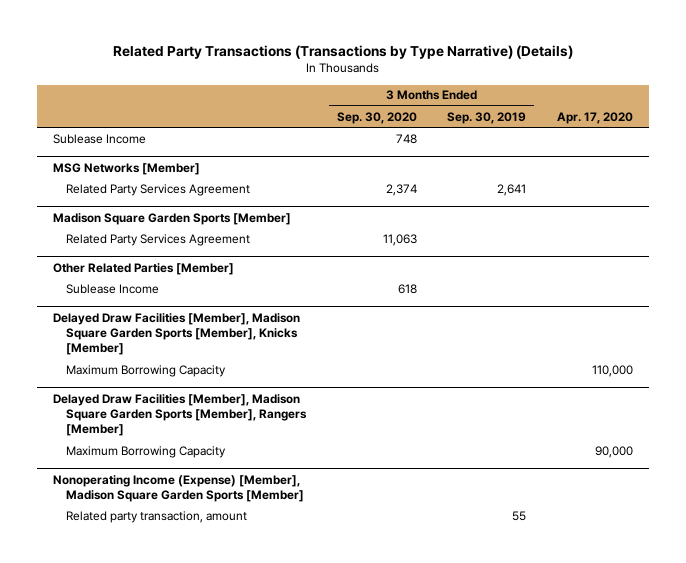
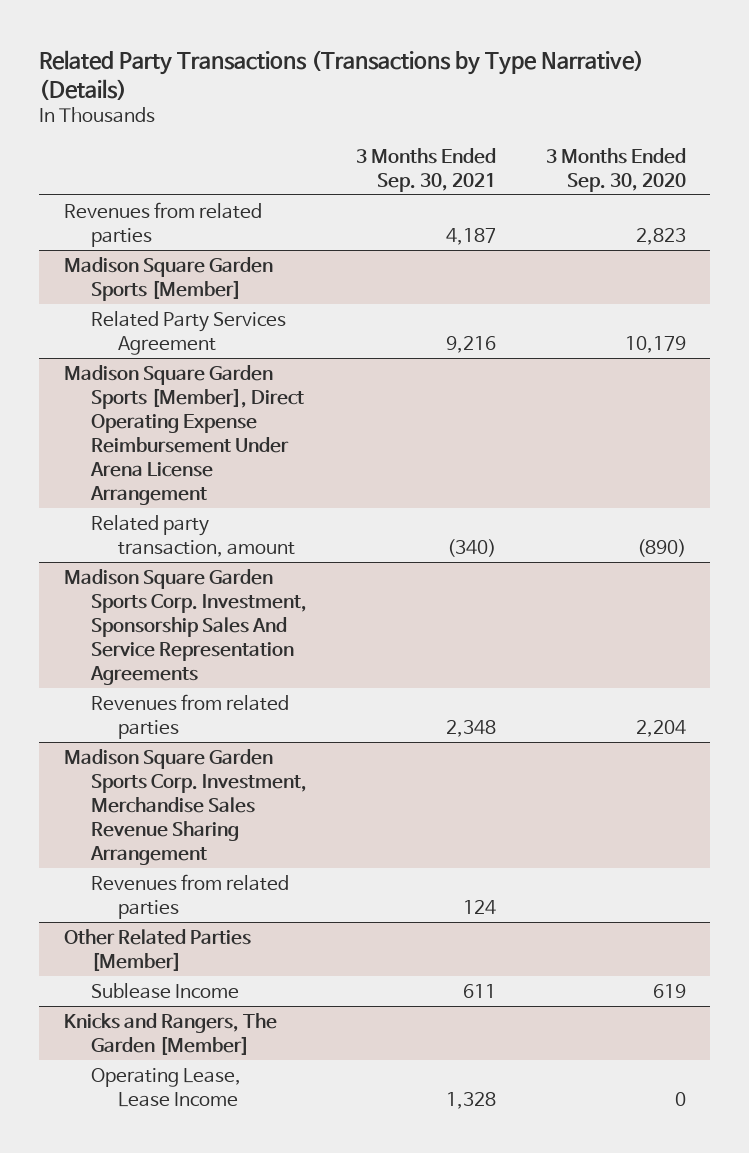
- | 3 Months Ended Sep. 30, 2020 | 3 Months Ended Sep. 30, 2019 | Apr. 17, 2020
+ | 3 Months Ended Sep. 30, 2021 | 3 Months Ended Sep. 30, 2020
- Sublease Income | 748 | |
- MSG Networks [Member]
- Related Party Services Agreement | 2,374 | 2,641 |
+ Revenues from related parties | 4,187 | 2,823
@ Madison Square Garden Sports [Member]
- Related Party Services Agreement | 11,063 | |
+ Related Party Services Agreement | 9,216 | 10,179
+ Madison Square Garden Sports [Member], Direct Operating Expense Reimbursement Under Arena License Arrangement
+ Related party transaction, amount | (340) | (890)
+ Madison Square Garden Sports Corp. Investment, Sponsorship Sales And Service Representation Agreements
+ Revenues from related parties | 2,348 | 2,204
+ Madison Square Garden Sports Corp. Investment, Merchandise Sales Revenue Sharing Arrangement
+ Revenues from related parties | 124 |
@ Other Related Parties [Member]
- Sublease Income | 618 | |
- Delayed Draw Facilities [Member], Madison Square Garden Sports [Member], Knicks [Member]
- Maximum Borrowing Capacity | | | 110,000
- Delayed Draw Facilities [Member], Madison Square Garden Sports [Member], Rangers [Member]
- Maximum Borrowing Capacity | | | 90,000
- Nonoperating Income (Expense) [Member], Madison Square Garden Sports [Member]
- Related party transaction, amount | | 55 |
@ Other Related Parties [Member]
+ Sublease Income | 611 | 619
+ Knicks and Rangers, The Garden [Member]
+ Operating Lease, Lease Income | 1,328 | 0

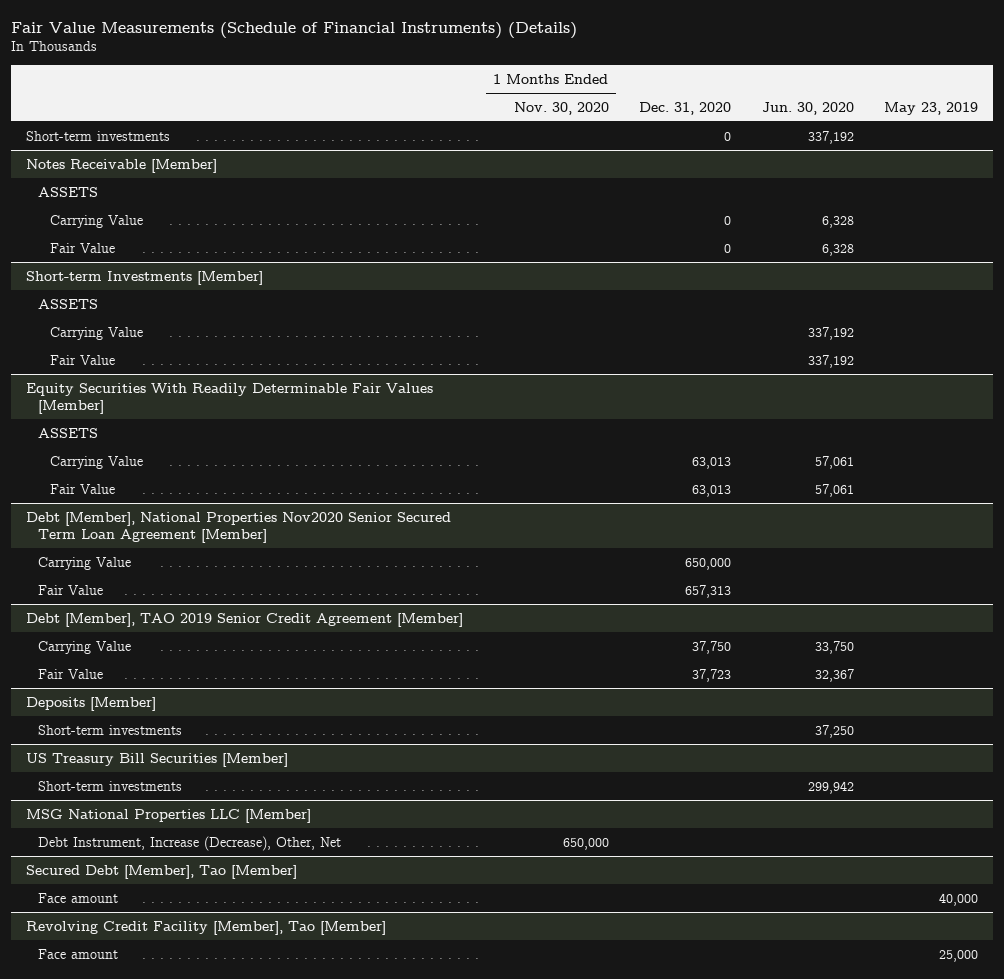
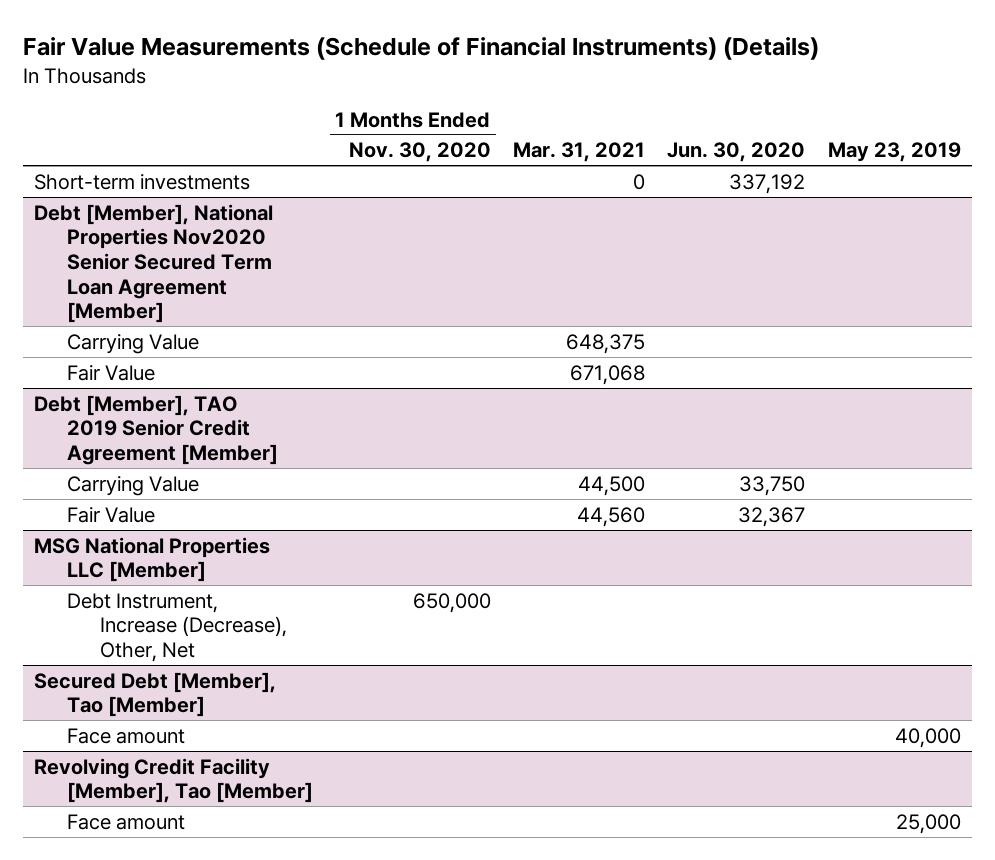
- | 1 Months Ended Nov. 30, 2020 | Dec. 31, 2020 | Jun. 30, 2020 | May 23, 2019
+ | 1 Months Ended Nov. 30, 2020 | Mar. 31, 2021 | Jun. 30, 2020 | May 23, 2019
- Notes Receivable [Member]
- ASSETS
- Carrying Value | | 0 | 6,328 |
- Fair Value | | 0 | 6,328 |
- Short-term Investments [Member]
- ASSETS
- Carrying Value | | | 337,192 |
- Fair Value | | | 337,192 |
- Equity Securities With Readily Determinable Fair Values [Member]
- ASSETS
- Carrying Value | | 63,013 | 57,061 |
- Fair Value | | 63,013 | 57,061 |
- Deposits [Member]
- Short-term investments | | | 37,250 |
- US Treasury Bill Securities [Member]
- Short-term investments | | | 299,942 |

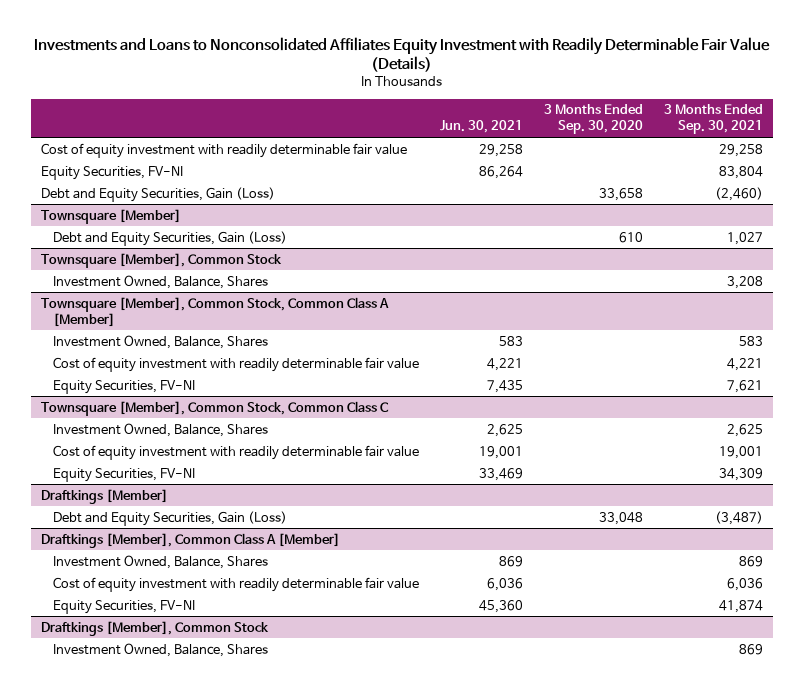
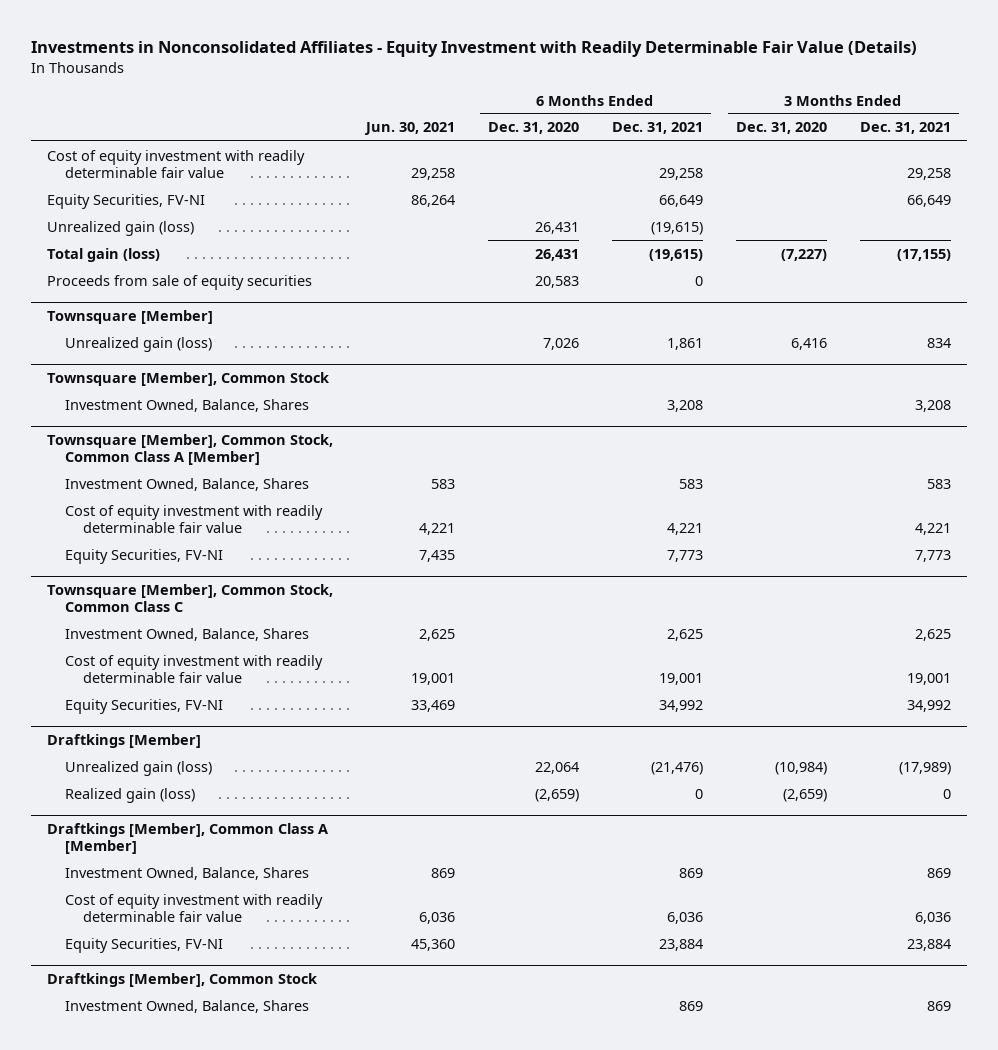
- Investments and Loans to Nonconsolidated Affiliates Equity Investment with Readily Determinable Fair Value (Details)
+ Investments in Nonconsolidated Affiliates - Equity Investment with Readily Determinable Fair Value (Details)
- | Jun. 30, 2021 | 3 Months Ended Sep. 30, 2020 | 3 Months Ended Sep. 30, 2021
+ | Jun. 30, 2021 | 6 Months Ended Dec. 31, 2020 | 6 Months Ended Dec. 31, 2021 | 3 Months Ended Dec. 31, 2020 | 3 Months Ended Dec. 31, 2021
- Debt and Equity Securities, Gain (Loss) | | 33,658 | (2,460)
+ Unrealized gain (loss) | | 26,431 | (19,615) | |
+ Total gain (loss) | | 26,431 | (19,615) | (7,227) | (17,155)
+ Proceeds from sale of equity securities | | 20,583 | 0 | |
@ Townsquare [Member]
- Debt and Equity Securities, Gain (Loss) | | 610 | 1,027
+ Unrealized gain (loss) | | 7,026 | 1,861 | 6,416 | 834
@ Draftkings [Member]
- Debt and Equity Securities, Gain (Loss) | | 33,048 | (3,487)
+ Unrealized gain (loss) | | 22,064 | (21,476) | (10,984) | (17,989)
+ Realized gain (loss) | | (2,659) | 0 | (2,659) | 0

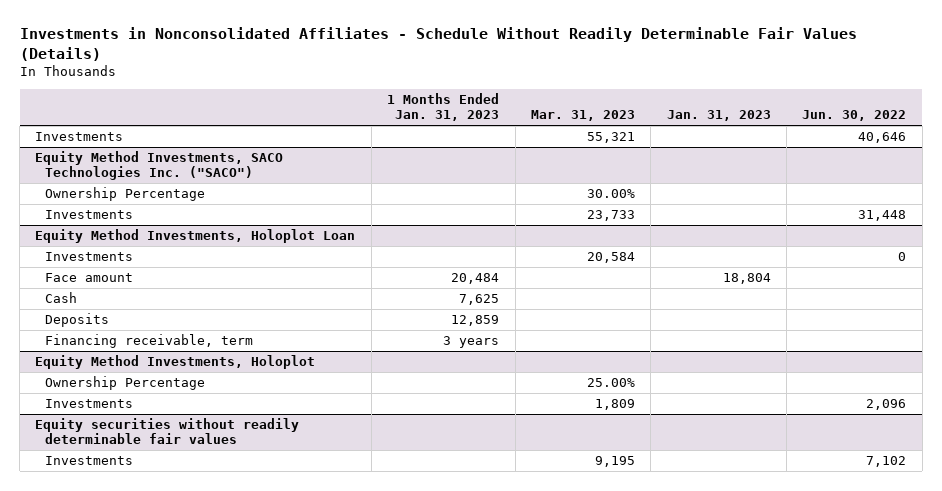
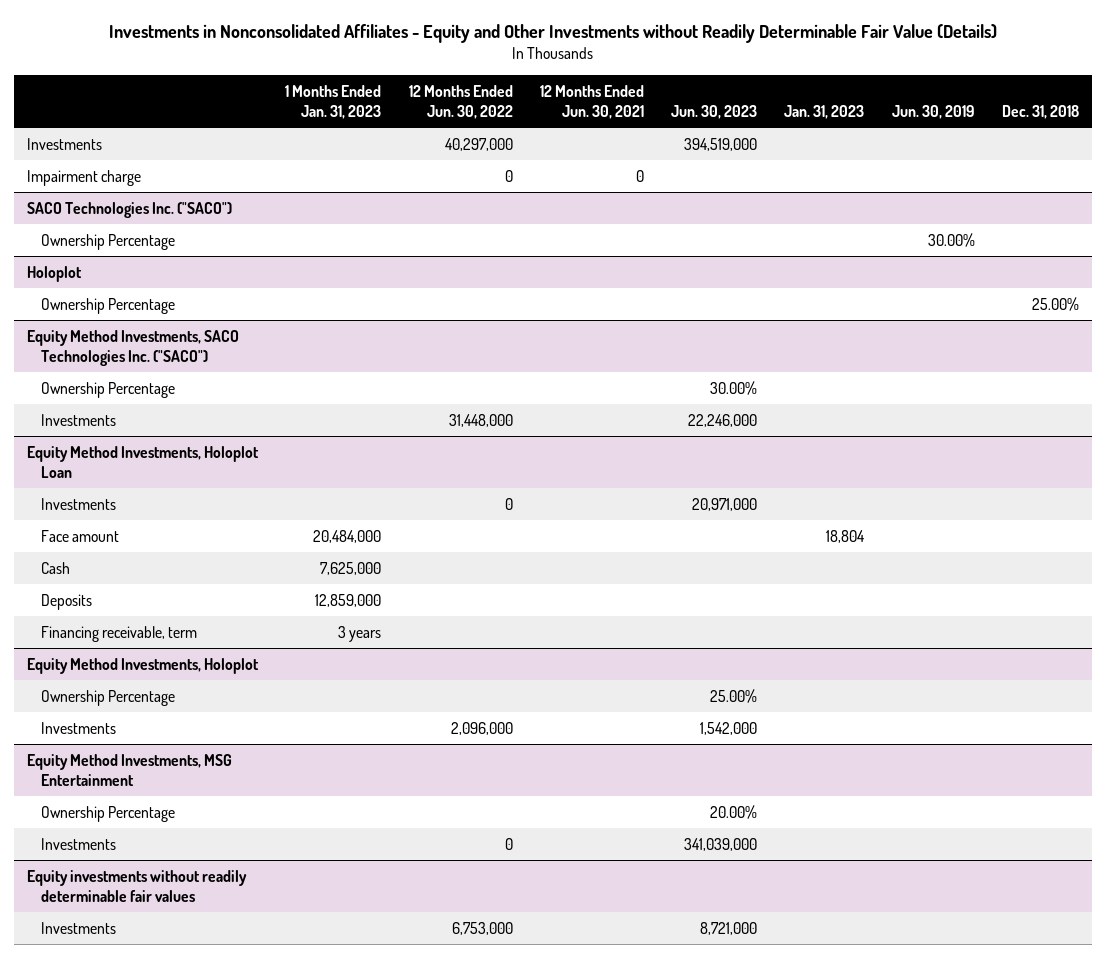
- Investments in Nonconsolidated Affiliates - Schedule Without Readily Determinable Fair Values (Details)
+ Investments in Nonconsolidated Affiliates - Equity and Other Investments without Readily Determinable Fair Value (Details)
- | 1 Months Ended Jan. 31, 2023 | Mar. 31, 2023 | Jan. 31, 2023 | Jun. 30, 2022
+ | 1 Months Ended Jan. 31, 2023 | 12 Months Ended Jun. 30, 2022 | 12 Months Ended Jun. 30, 2021 | Jun. 30, 2023 | Jan. 31, 2023 | Jun. 30, 2019 | Dec. 31, 2018
+ Impairment charge | | 0 | 0 | | | |
+ SACO Technologies Inc. ("SACO")
+ Ownership Percentage | | | | | | 30.00% |
+ Holoplot
+ Ownership Percentage | | | | | | | 25.00%
@ Equity Method Investments, Holoplot Loan
- Face amount | 20,484 | | 18,804 |
- Cash | 7,625 | | |
- Deposits | 12,859 | | |
+ Face amount | 20,484,000 | | | | 18,804 | |
+ Cash | 7,625,000 | | | | | |
+ Deposits | 12,859,000 | | | | | |
- Equity securities without readily determinable fair values
- Investments | | 9,195 | | 7,102
+ Equity Method Investments, MSG Entertainment
+ Ownership Percentage | | | | 20.00% | | |
+ Investments | | 0 | | 341,039,000 | | |
+ Equity investments without readily determinable fair values
+ Investments | | 6,753,000 | | 8,721,000 | | |

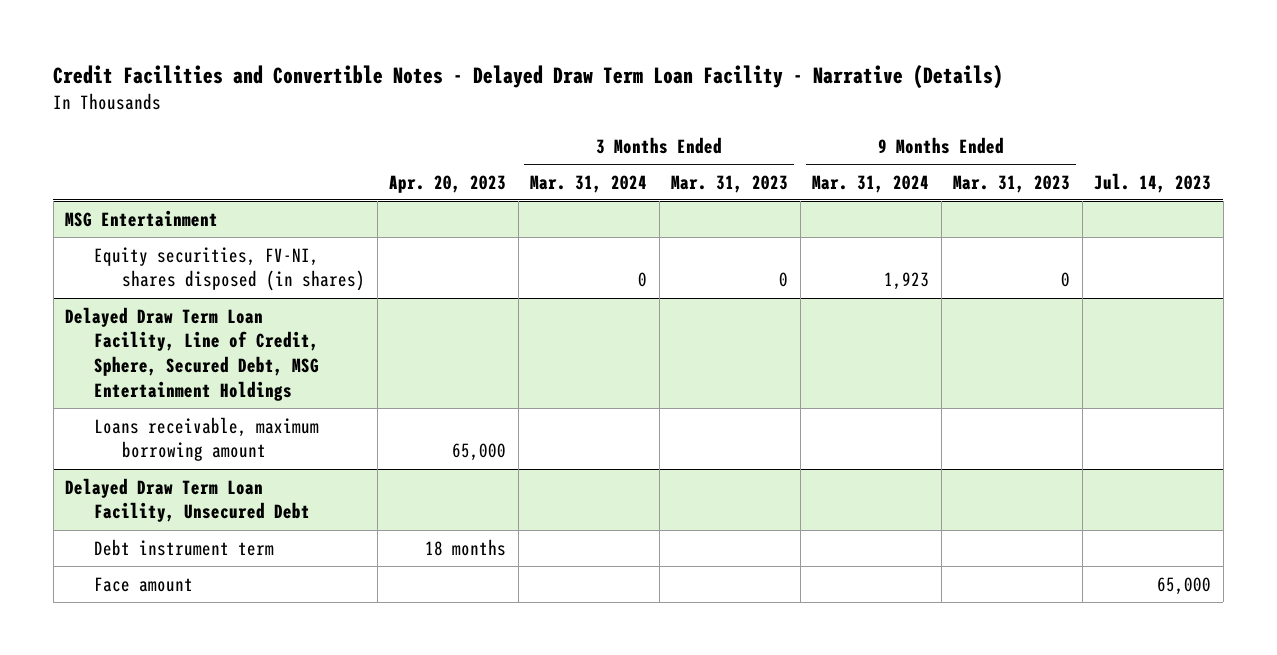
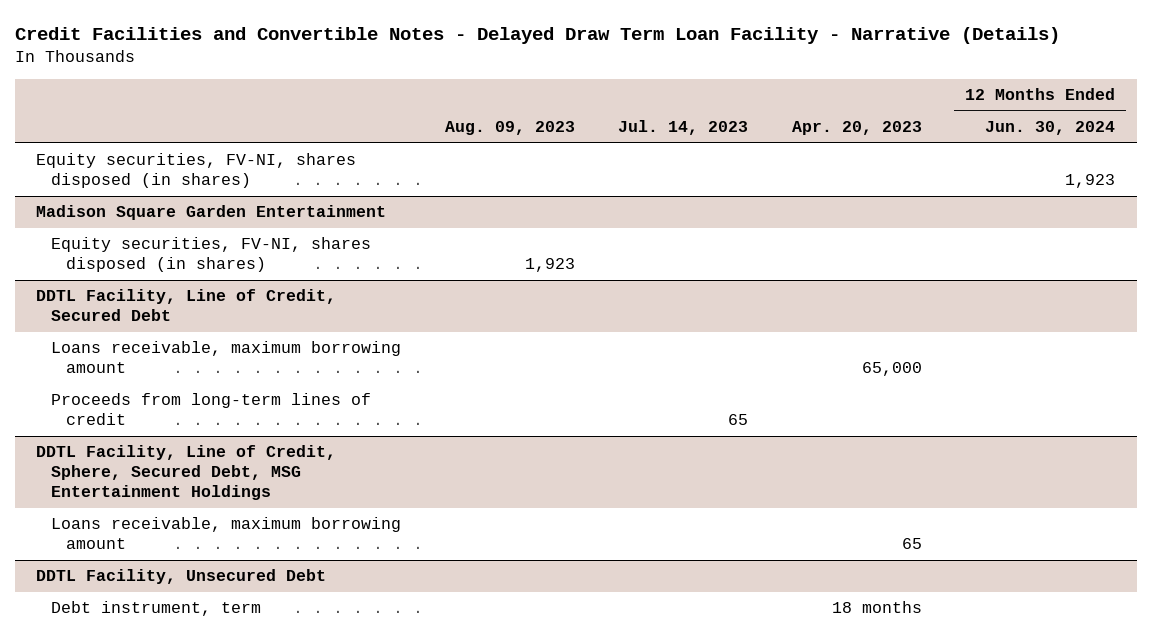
- | Apr. 20, 2023 | 3 Months Ended Mar. 31, 2024 | 3 Months Ended Mar. 31, 2023 | 9 Months Ended Mar. 31, 2024 | 9 Months Ended Mar. 31, 2023 | Jul. 14, 2023
+ | Aug. 09, 2023 | Jul. 14, 2023 | Apr. 20, 2023 | 12 Months Ended Jun. 30, 2024
- MSG Entertainment
+ Equity securities, FV-NI, shares disposed (in shares) | | | | 1,923
+ Madison Square Garden Entertainment
- Delayed Draw Term Loan Facility, Line of Credit, Sphere, Secured Debt, MSG Entertainment Holdings
- Loans receivable, maximum borrowing amount | 65,000 | | | | |
- Delayed Draw Term Loan Facility, Unsecured Debt
- Debt instrument term | 18 months | | | | |
- Face amount | | | | | | 65,000
+ DDTL Facility, Line of Credit, Secured Debt
+ Loans receivable, maximum borrowing amount | | | 65,000 |
+ Proceeds from long-term lines of credit | | 65 | |
+ DDTL Facility, Line of Credit, Sphere, Secured Debt, MSG Entertainment Holdings
+ Loans receivable, maximum borrowing amount | | | 65 |
+ DDTL Facility, Unsecured Debt
+ Debt instrument, term | | | 18 months |

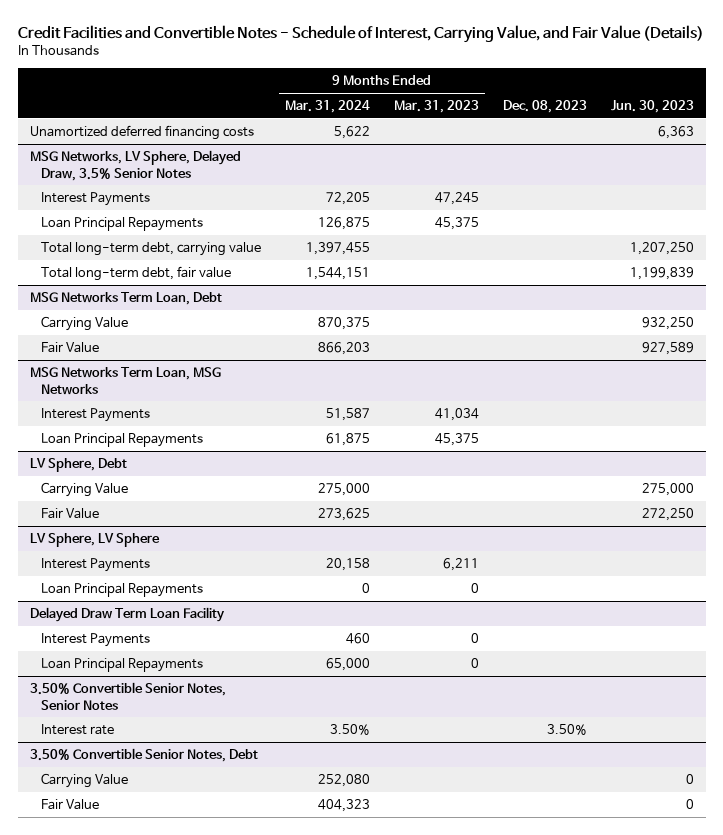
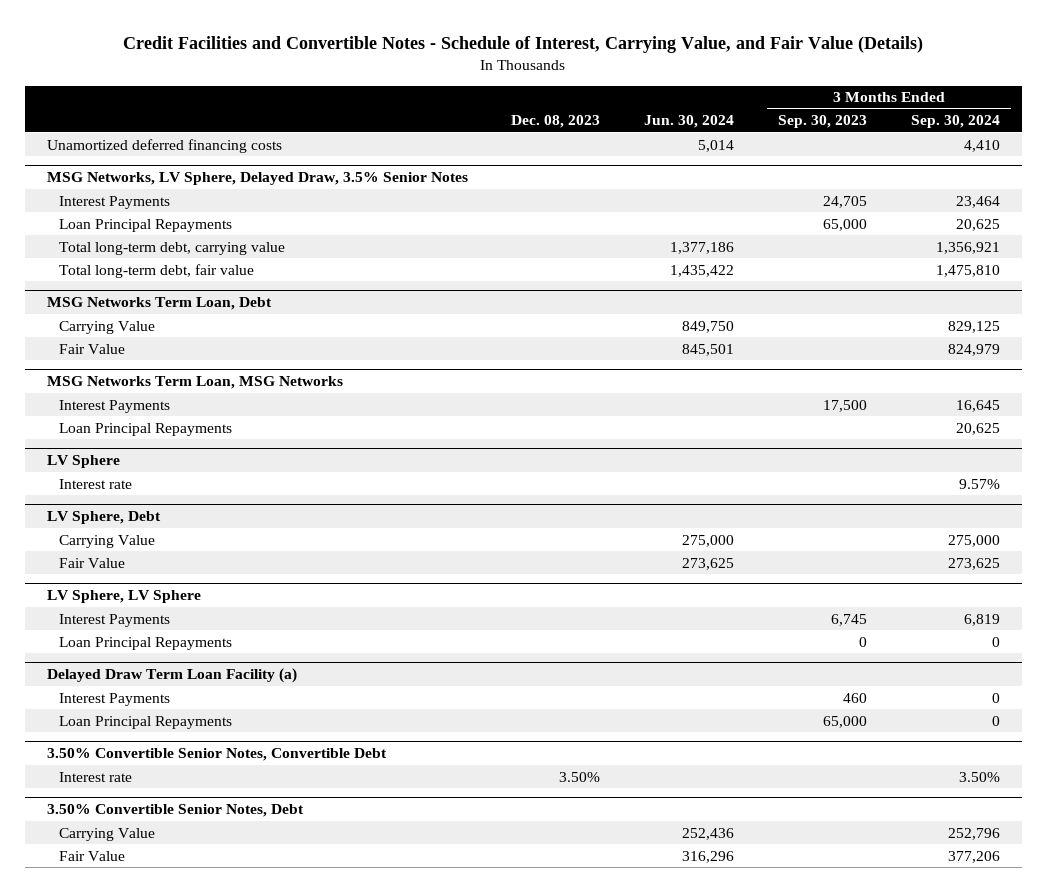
- | 9 Months Ended Mar. 31, 2024 | 9 Months Ended Mar. 31, 2023 | Dec. 08, 2023 | Jun. 30, 2023
+ | Dec. 08, 2023 | Jun. 30, 2024 | 3 Months Ended Sep. 30, 2023 | 3 Months Ended Sep. 30, 2024
+ LV Sphere
+ Interest rate | | | | 9.57%
- Delayed Draw Term Loan Facility
+ Delayed Draw Term Loan Facility (a)
- 3.50% Convertible Senior Notes, Senior Notes
+ 3.50% Convertible Senior Notes, Convertible Debt

